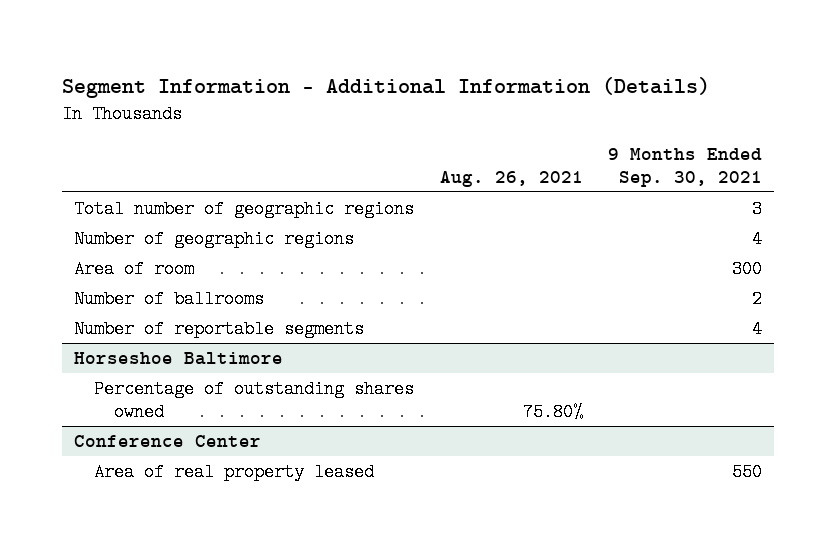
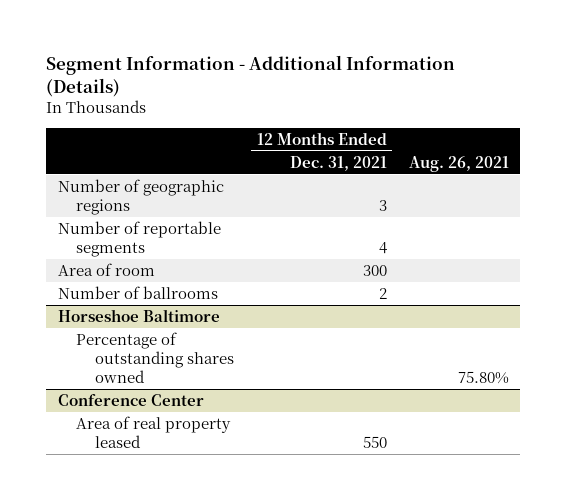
- | Aug. 26, 2021 | 9 Months Ended Sep. 30, 2021
+ | 12 Months Ended Dec. 31, 2021 | Aug. 26, 2021
- Total number of geographic regions | | 3
moved up: Number of reportable segments | 4 |

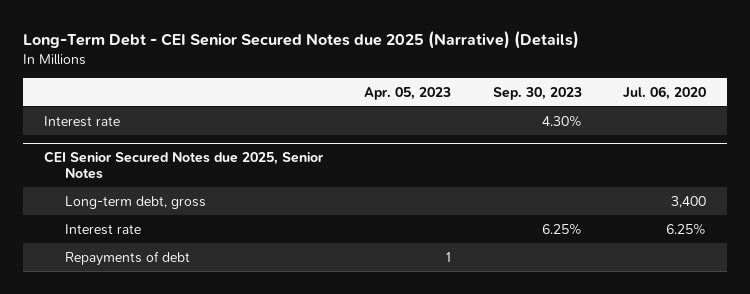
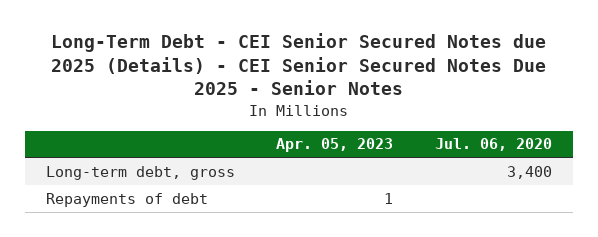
- Long-Term Debt - CEI Senior Secured Notes due 2025 (Narrative) (Details)
+ Long-Term Debt - CEI Senior Secured Notes due 2025 (Details) - CEI Senior Secured Notes Due 2025 - Senior Notes
- | Apr. 05, 2023 | Sep. 30, 2023 | Jul. 06, 2020
+ | Apr. 05, 2023 | Jul. 06, 2020
- Interest rate | | 4.30% |
- CEI Senior Secured Notes due 2025, Senior Notes
- Long-term debt, gross | | | 3,400
- Interest rate | | 6.25% | 6.25%
- Repayments of debt | 1 | |
+ Long-term debt, gross | | 3,400
+ Repayments of debt | 1 |

